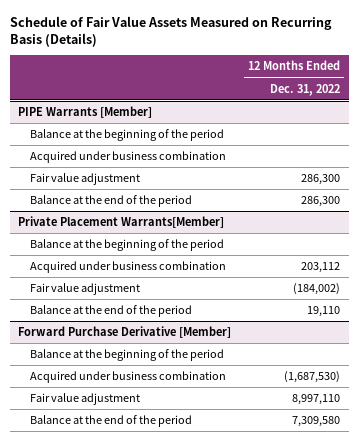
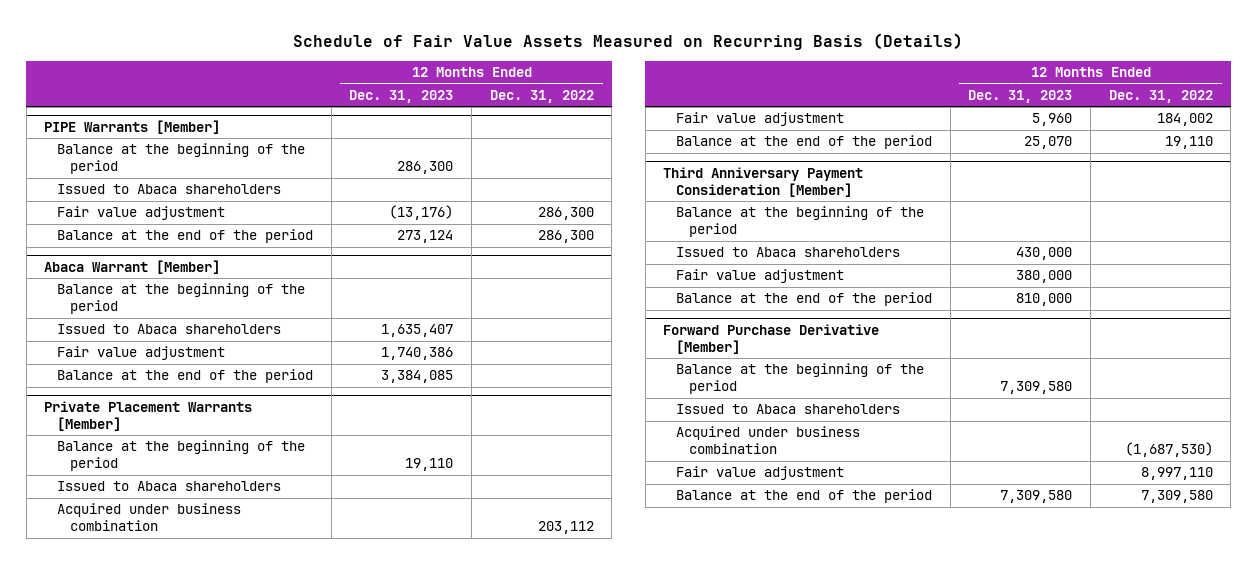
- | 12 Months Ended Dec. 31, 2022
+ | 12 Months Ended Dec. 31, 2023 | 12 Months Ended Dec. 31, 2022
@ PIPE Warrants [Member]
- Acquired under business combination
+ Issued to Abaca shareholders
- Private Placement Warrants[Member]
+ Abaca Warrant [Member]
+ Balance at the beginning of the period
+ Issued to Abaca shareholders | 1,635,407 |
+ Fair value adjustment | 1,740,386 |
+ Balance at the end of the period | 3,384,085 |
+ Private Placement Warrants [Member]
+ Issued to Abaca shareholders
- Fair value adjustment | (184,002)
+ Fair value adjustment | 5,960 | 184,002
+ Third Anniversary Payment Consideration [Member]
+ Balance at the beginning of the period
+ Issued to Abaca shareholders | 430,000 |
+ Fair value adjustment | 380,000 |
+ Balance at the end of the period | 810,000 |
@ Forward Purchase Derivative [Member]
+ Issued to Abaca shareholders

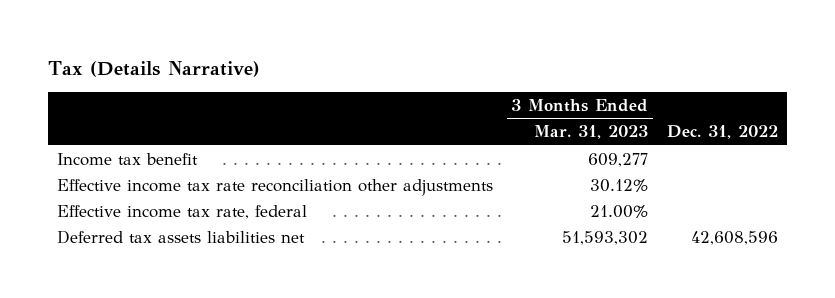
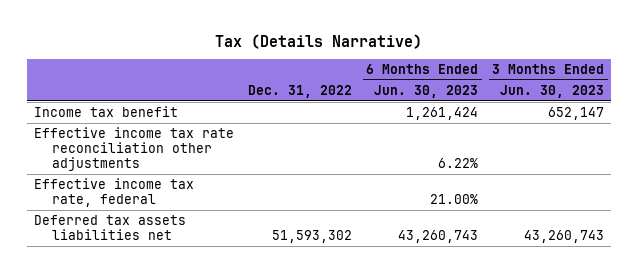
- | 3 Months Ended Mar. 31, 2023 | Dec. 31, 2022
+ | Dec. 31, 2022 | 6 Months Ended Jun. 30, 2023 | 3 Months Ended Jun. 30, 2023
- Deferred tax assets liabilities net | 51,593,302 | 42,608,596
+ Deferred tax assets liabilities net | 51,593,302 | 43,260,743 | 43,260,743

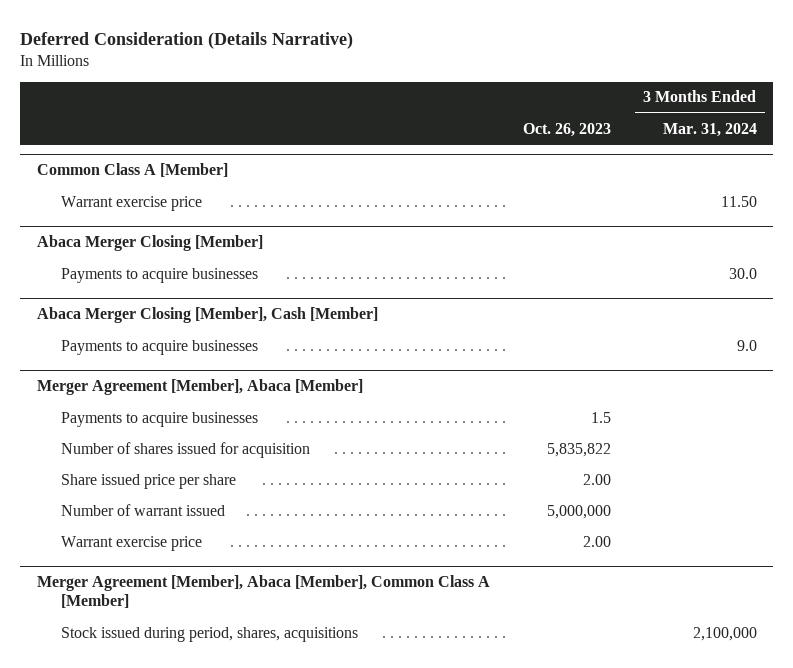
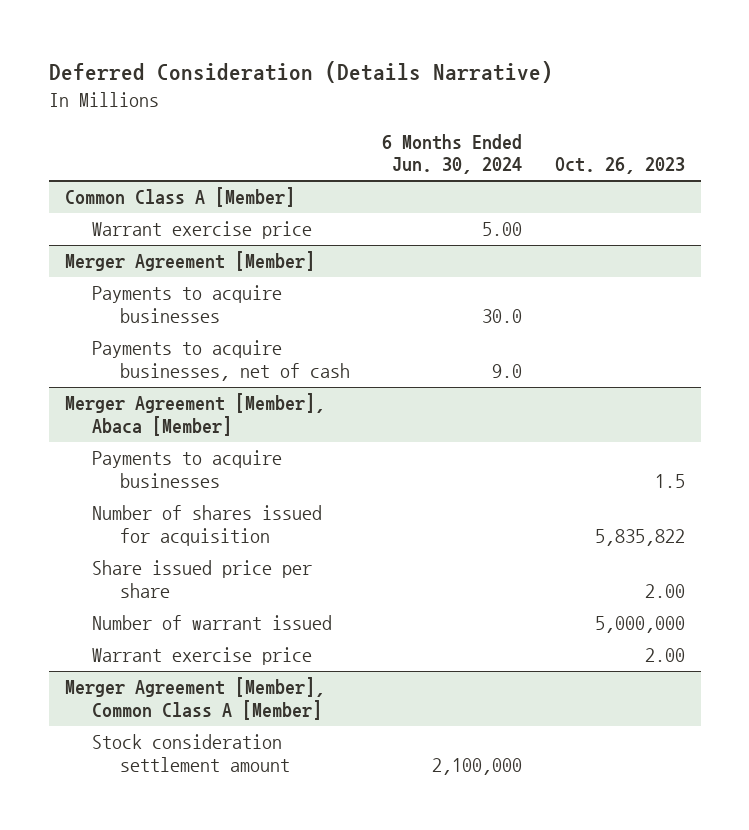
- | Oct. 26, 2023 | 3 Months Ended Mar. 31, 2024
+ | 6 Months Ended Jun. 30, 2024 | Oct. 26, 2023
- Abaca Merger Closing [Member]
- Payments to acquire businesses | | 30.0
- Abaca Merger Closing [Member], Cash [Member]
- Payments to acquire businesses | | 9.0
+ Merger Agreement [Member]
+ Payments to acquire businesses | 30.0 |
+ Payments to acquire businesses, net of cash | 9.0 |
- Merger Agreement [Member], Abaca [Member], Common Class A [Member]
- Stock issued during period, shares, acquisitions | | 2,100,000
+ Merger Agreement [Member], Common Class A [Member]
+ Stock consideration settlement amount | 2,100,000 |

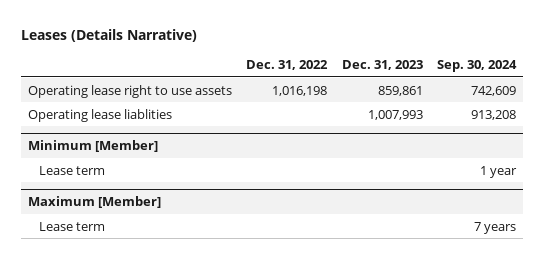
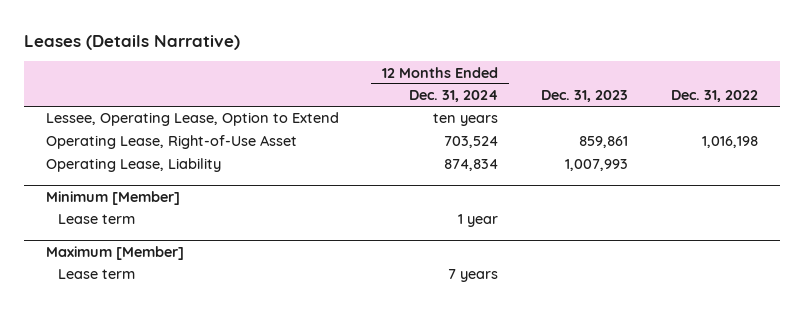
- | Dec. 31, 2022 | Dec. 31, 2023 | Sep. 30, 2024
+ | 12 Months Ended Dec. 31, 2024 | Dec. 31, 2023 | Dec. 31, 2022
- Operating lease right to use assets | 1,016,198 | 859,861 | 742,609
- Operating lease liablities | | 1,007,993 | 913,208
+ Lessee, Operating Lease, Option to Extend | ten years | |
+ Operating Lease, Right-of-Use Asset | 703,524 | 859,861 | 1,016,198
+ Operating Lease, Liability | 874,834 | 1,007,993 |

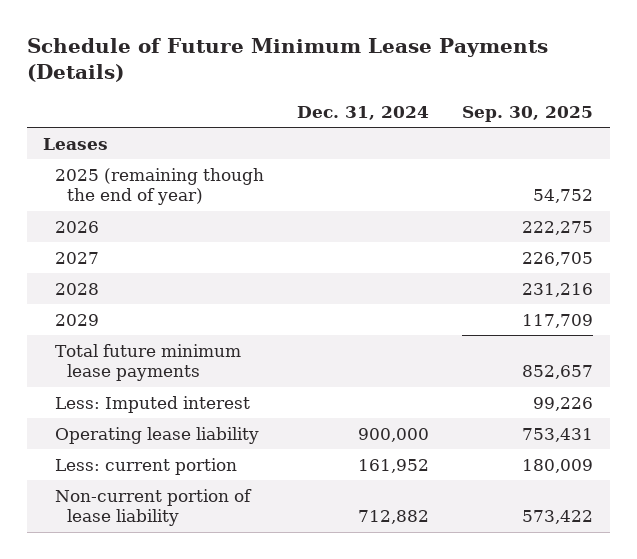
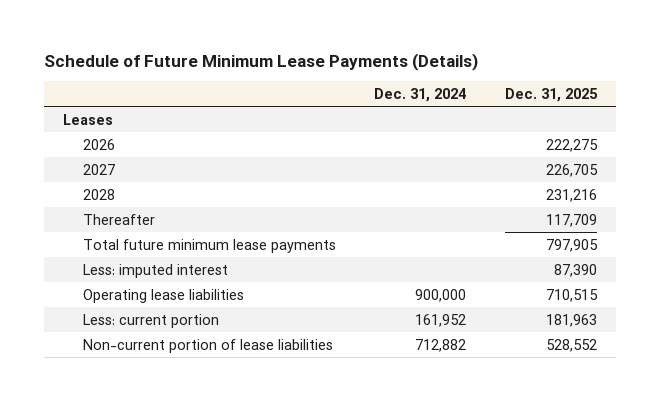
- | Dec. 31, 2024 | Sep. 30, 2025
+ | Dec. 31, 2024 | Dec. 31, 2025
- 2025 (remaining though the end of year) | | 54,752
- 2029 | | 117,709
+ Thereafter | | 117,709
- Less: Imputed interest | | 99,226
- Operating lease liability | 900,000 | 753,431
+ Less: imputed interest | | 87,390
+ Operating lease liabilities | 900,000 | 710,515
- Non-current portion of lease liability | 712,882 | 573,422
+ Non-current portion of lease liabilities | 712,882 | 528,552

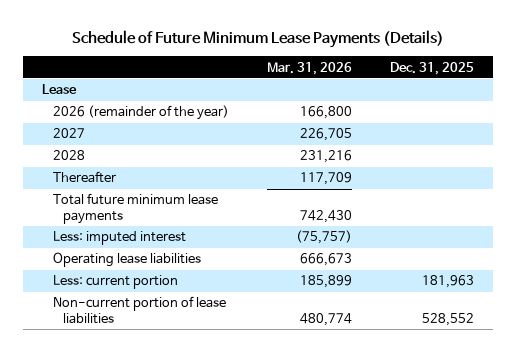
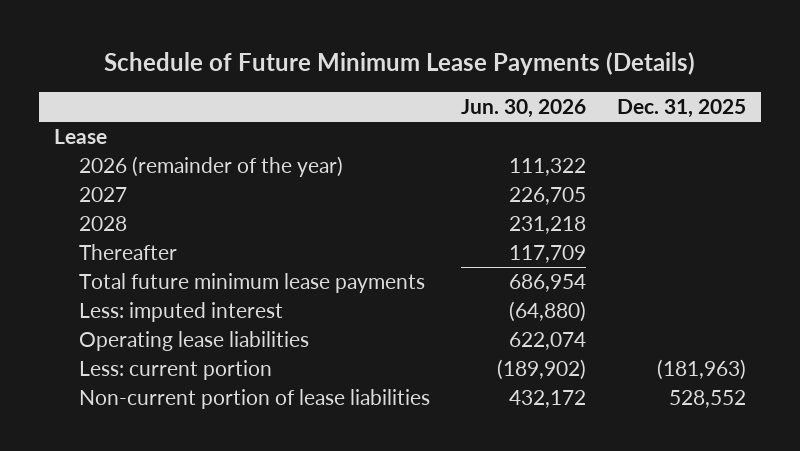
- | Mar. 31, 2026 | Dec. 31, 2025
+ | Jun. 30, 2026 | Dec. 31, 2025
- Less: current portion | 185,899 | 181,963
+ Less: current portion | (189,902) | (181,963)

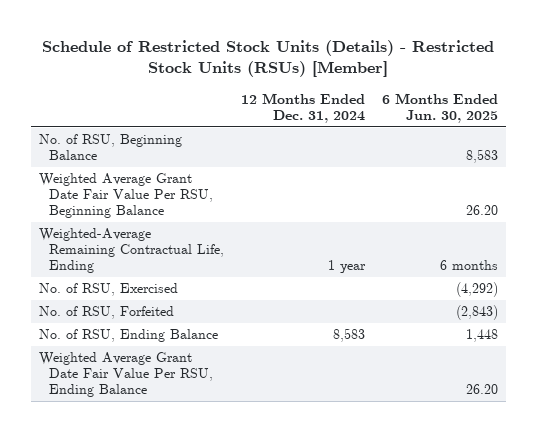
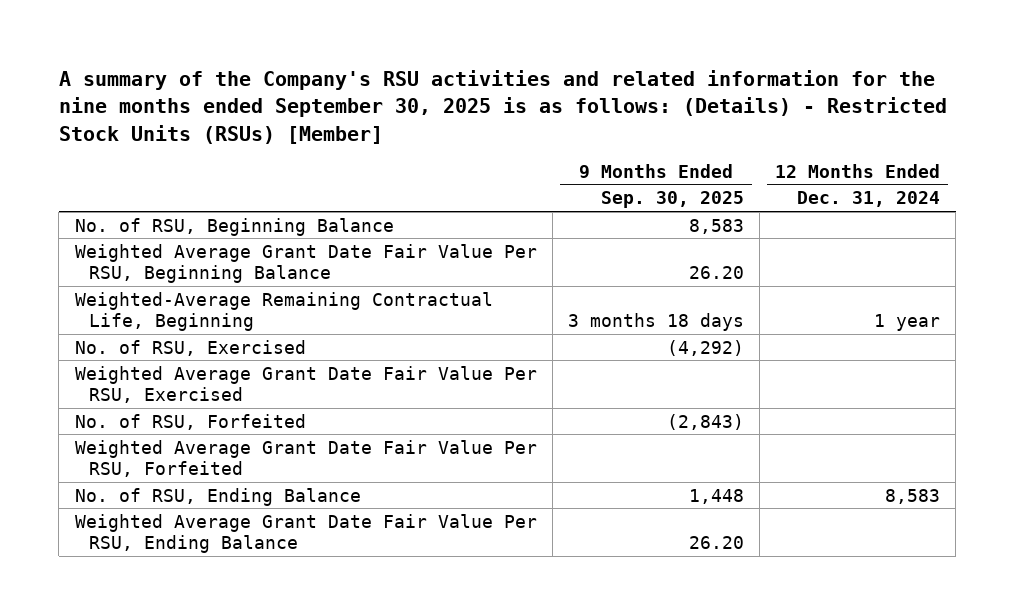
- Schedule of Restricted Stock Units (Details) - Restricted Stock Units (RSUs) [Member]
+ A summary of the Company's RSU activities and related information for the nine months ended September 30, 2025 is as follows: (Details) - Restricted Stock Units (RSUs) [Member]
- | 12 Months Ended Dec. 31, 2024 | 6 Months Ended Jun. 30, 2025
+ | 9 Months Ended Sep. 30, 2025 | 12 Months Ended Dec. 31, 2024
- Weighted-Average Remaining Contractual Life, Ending | 1 year | 6 months
+ Weighted-Average Remaining Contractual Life, Beginning | 3 months 18 days | 1 year
+ Weighted Average Grant Date Fair Value Per RSU, Exercised
+ Weighted Average Grant Date Fair Value Per RSU, Forfeited

